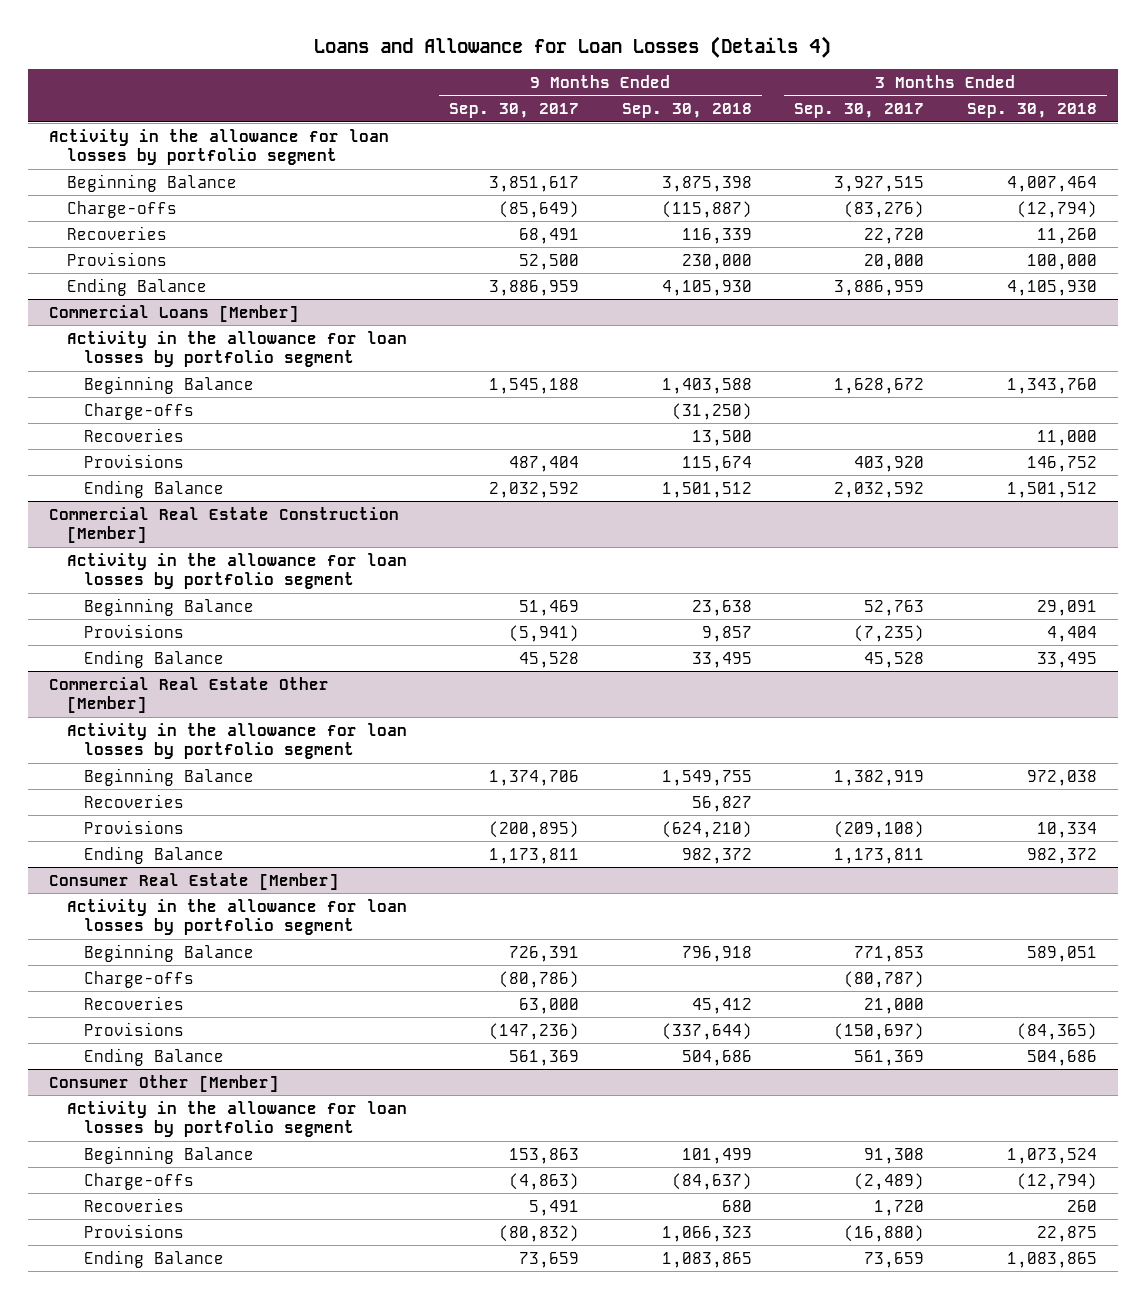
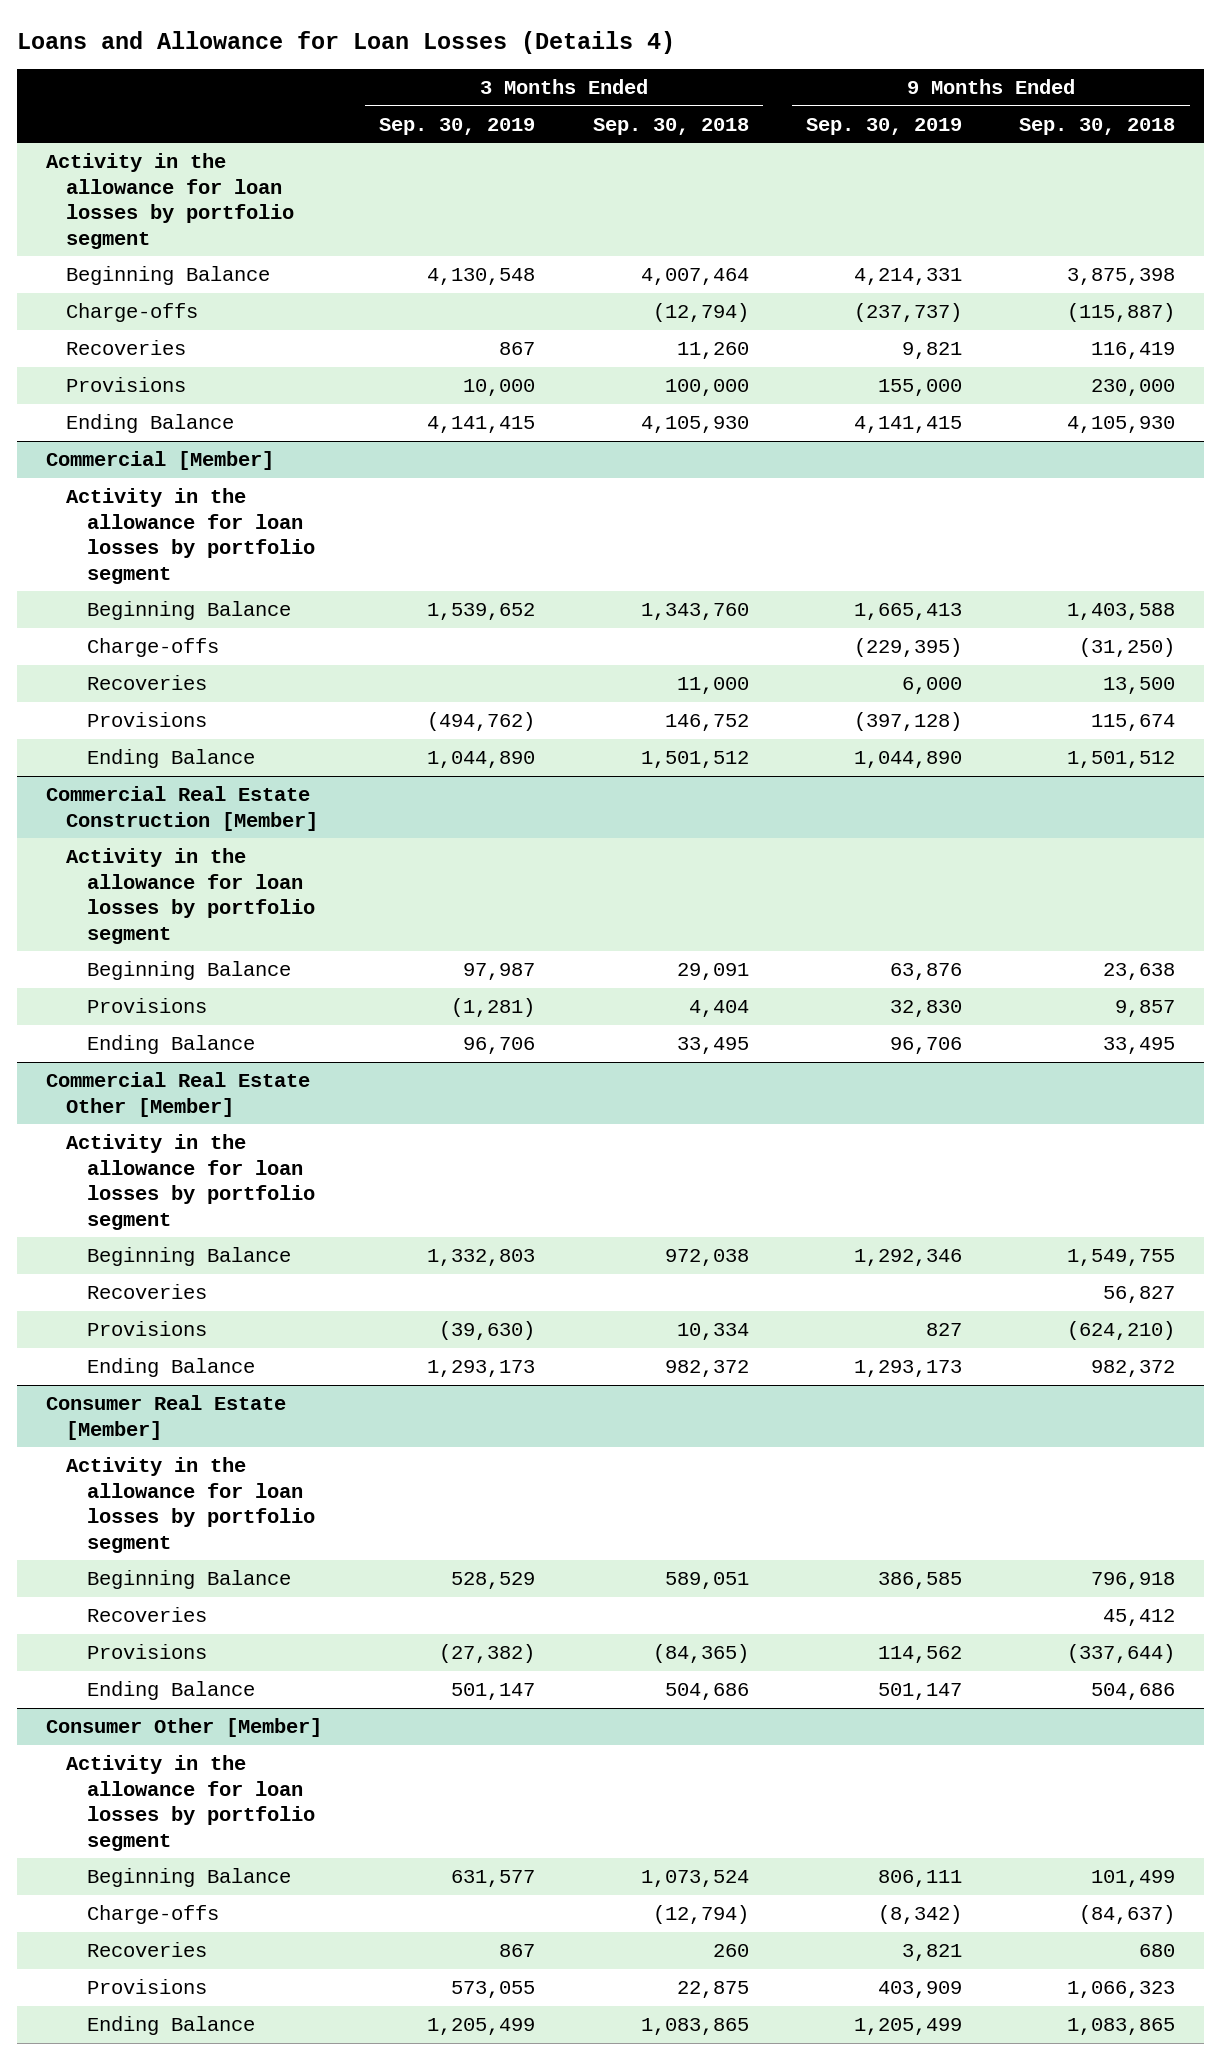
- | 9 Months Ended Sep. 30, 2017 | 9 Months Ended Sep. 30, 2018 | 3 Months Ended Sep. 30, 2017 | 3 Months Ended Sep. 30, 2018
+ | 3 Months Ended Sep. 30, 2019 | 3 Months Ended Sep. 30, 2018 | 9 Months Ended Sep. 30, 2019 | 9 Months Ended Sep. 30, 2018
- Recoveries | 68,491 | 116,339 | 22,720 | 11,260
+ Recoveries | 867 | 11,260 | 9,821 | 116,419
- Commercial Loans [Member]
+ Commercial [Member]
@ Consumer Real Estate [Member]
- Charge-offs | (80,786) | | (80,787) |

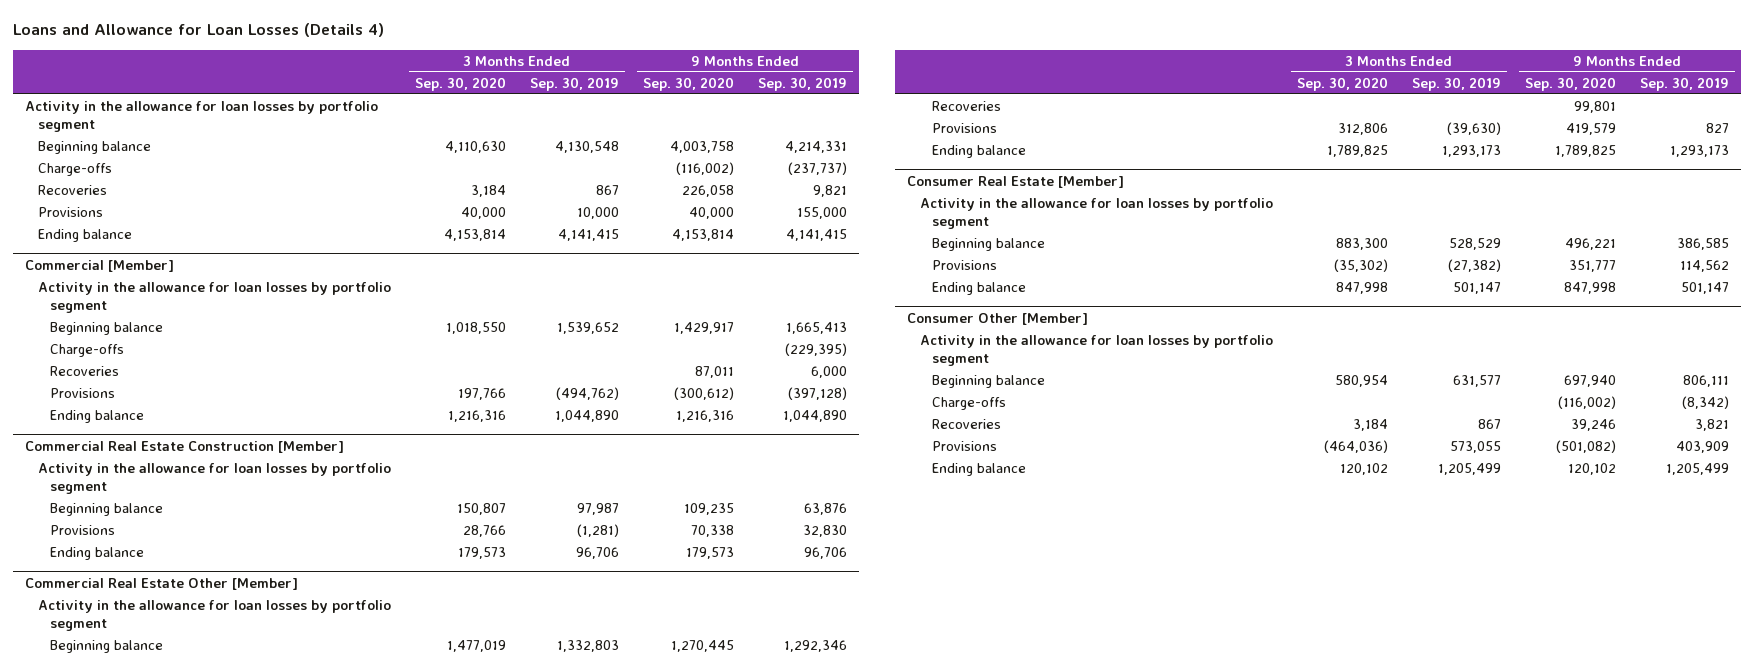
- | 3 Months Ended Sep. 30, 2019 | 3 Months Ended Sep. 30, 2018 | 9 Months Ended Sep. 30, 2019 | 9 Months Ended Sep. 30, 2018
+ | 3 Months Ended Sep. 30, 2020 | 3 Months Ended Sep. 30, 2019 | 9 Months Ended Sep. 30, 2020 | 9 Months Ended Sep. 30, 2019
- Beginning Balance | 4,130,548 | 4,007,464 | 4,214,331 | 3,875,398
+ Beginning balance | 4,110,630 | 4,130,548 | 4,003,758 | 4,214,331
- Ending Balance | 4,141,415 | 4,105,930 | 4,141,415 | 4,105,930
+ Ending balance | 4,153,814 | 4,141,415 | 4,153,814 | 4,141,415
@ Commercial [Member]
- Beginning Balance | 1,539,652 | 1,343,760 | 1,665,413 | 1,403,588
+ Beginning balance | 1,018,550 | 1,539,652 | 1,429,917 | 1,665,413
- Ending Balance | 1,044,890 | 1,501,512 | 1,044,890 | 1,501,512
+ Ending balance | 1,216,316 | 1,044,890 | 1,216,316 | 1,044,890
@ Commercial Real Estate Construction [Member]
- Beginning Balance | 97,987 | 29,091 | 63,876 | 23,638
+ Beginning balance | 150,807 | 97,987 | 109,235 | 63,876
- Ending Balance | 96,706 | 33,495 | 96,706 | 33,495
+ Ending balance | 179,573 | 96,706 | 179,573 | 96,706
@ Commercial Real Estate Other [Member]
- Beginning Balance | 1,332,803 | 972,038 | 1,292,346 | 1,549,755
+ Beginning balance | 1,477,019 | 1,332,803 | 1,270,445 | 1,292,346
- Ending Balance | 1,293,173 | 982,372 | 1,293,173 | 982,372
+ Ending balance | 1,789,825 | 1,293,173 | 1,789,825 | 1,293,173
@ Consumer Real Estate [Member]
- Beginning Balance | 528,529 | 589,051 | 386,585 | 796,918
- Recoveries | | | | 45,412
+ Beginning balance | 883,300 | 528,529 | 496,221 | 386,585
- Ending Balance | 501,147 | 504,686 | 501,147 | 504,686
+ Ending balance | 847,998 | 501,147 | 847,998 | 501,147
@ Consumer Other [Member]
- Beginning Balance | 631,577 | 1,073,524 | 806,111 | 101,499
+ Beginning balance | 580,954 | 631,577 | 697,940 | 806,111
- Ending Balance | 1,205,499 | 1,083,865 | 1,205,499 | 1,083,865
+ Ending balance | 120,102 | 1,205,499 | 120,102 | 1,205,499

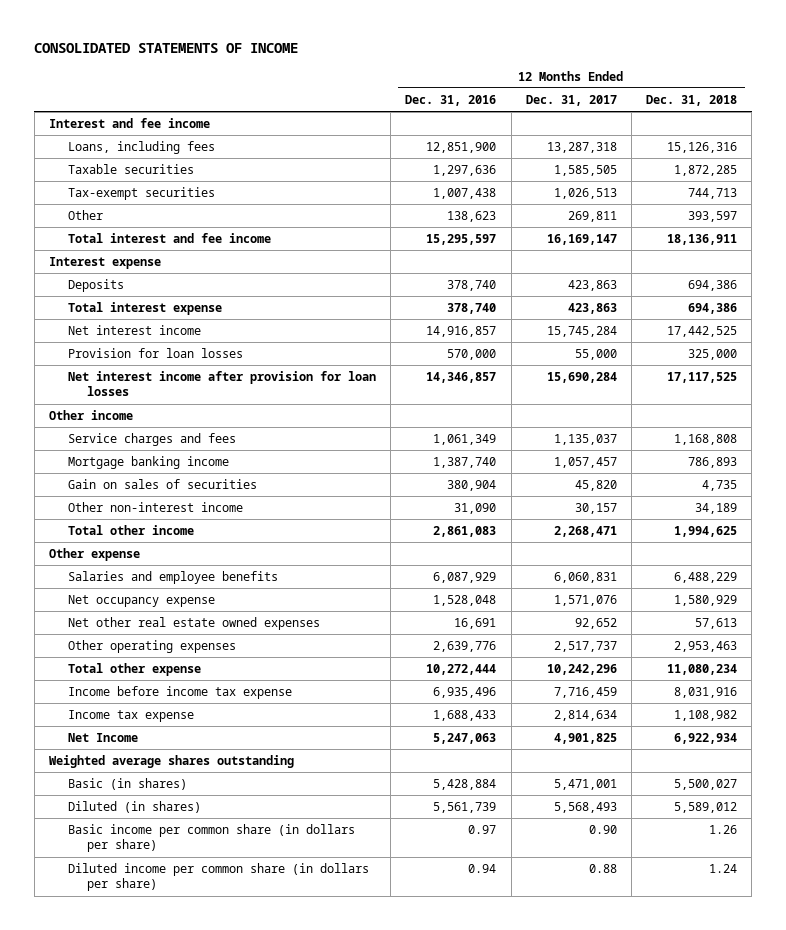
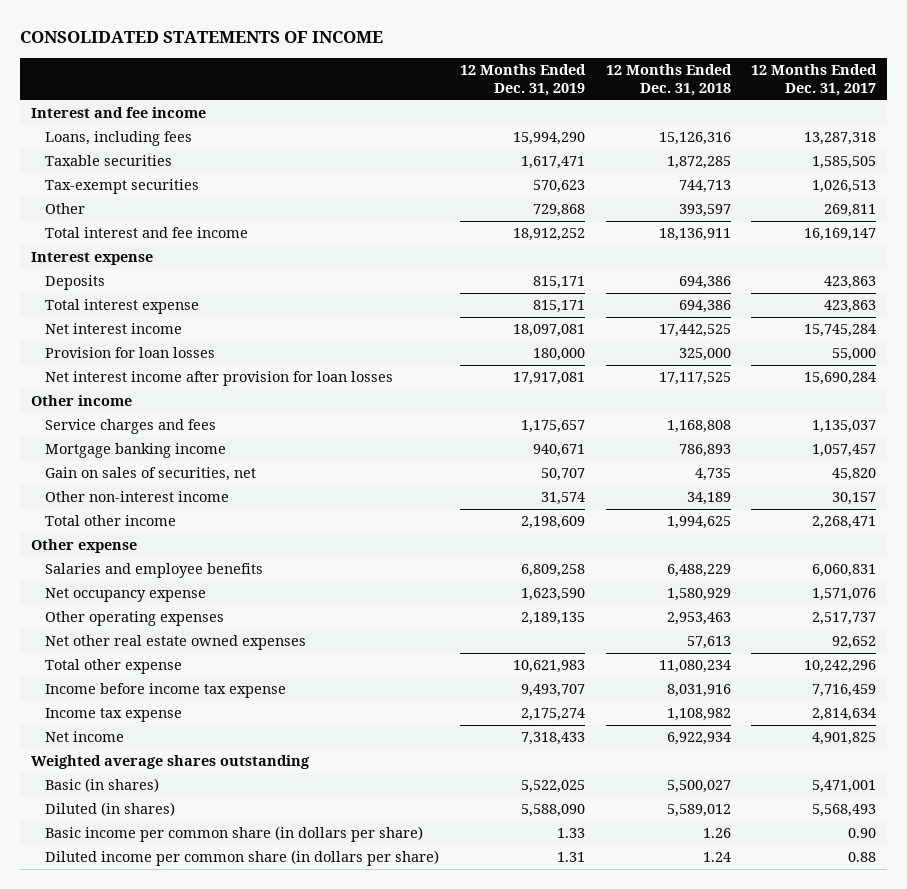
- | 12 Months Ended Dec. 31, 2016 | 12 Months Ended Dec. 31, 2017 | 12 Months Ended Dec. 31, 2018
+ | 12 Months Ended Dec. 31, 2019 | 12 Months Ended Dec. 31, 2018 | 12 Months Ended Dec. 31, 2017
- Gain on sales of securities | 380,904 | 45,820 | 4,735
+ Gain on sales of securities, net | 50,707 | 4,735 | 45,820
moved down: Net other real estate owned expenses | | 57,613 | 92,652
- Net Income | 5,247,063 | 4,901,825 | 6,922,934
+ Net income | 7,318,433 | 6,922,934 | 4,901,825

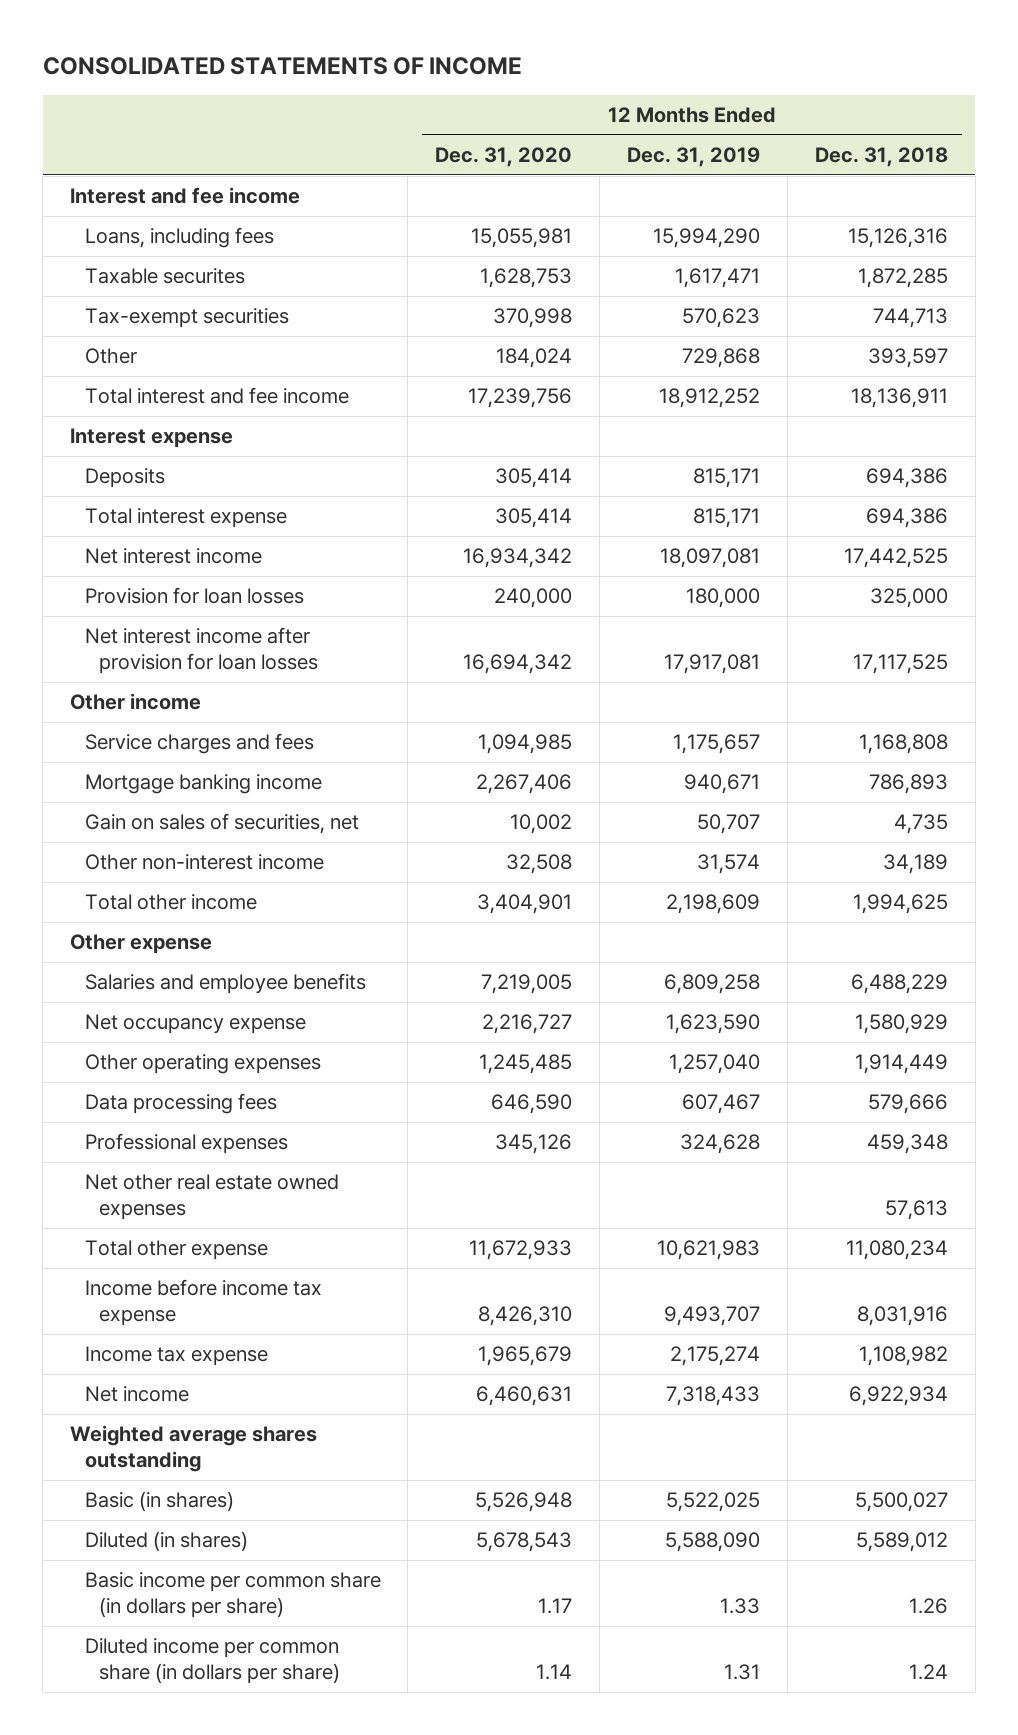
- | 12 Months Ended Dec. 31, 2019 | 12 Months Ended Dec. 31, 2018 | 12 Months Ended Dec. 31, 2017
+ | 12 Months Ended Dec. 31, 2020 | 12 Months Ended Dec. 31, 2019 | 12 Months Ended Dec. 31, 2018
- Taxable securities | 1,617,471 | 1,872,285 | 1,585,505
+ Taxable securites | 1,628,753 | 1,617,471 | 1,872,285
- Other operating expenses | 2,189,135 | 2,953,463 | 2,517,737
+ Other operating expenses | 1,245,485 | 1,257,040 | 1,914,449
+ Data processing fees | 646,590 | 607,467 | 579,666
+ Professional expenses | 345,126 | 324,628 | 459,348

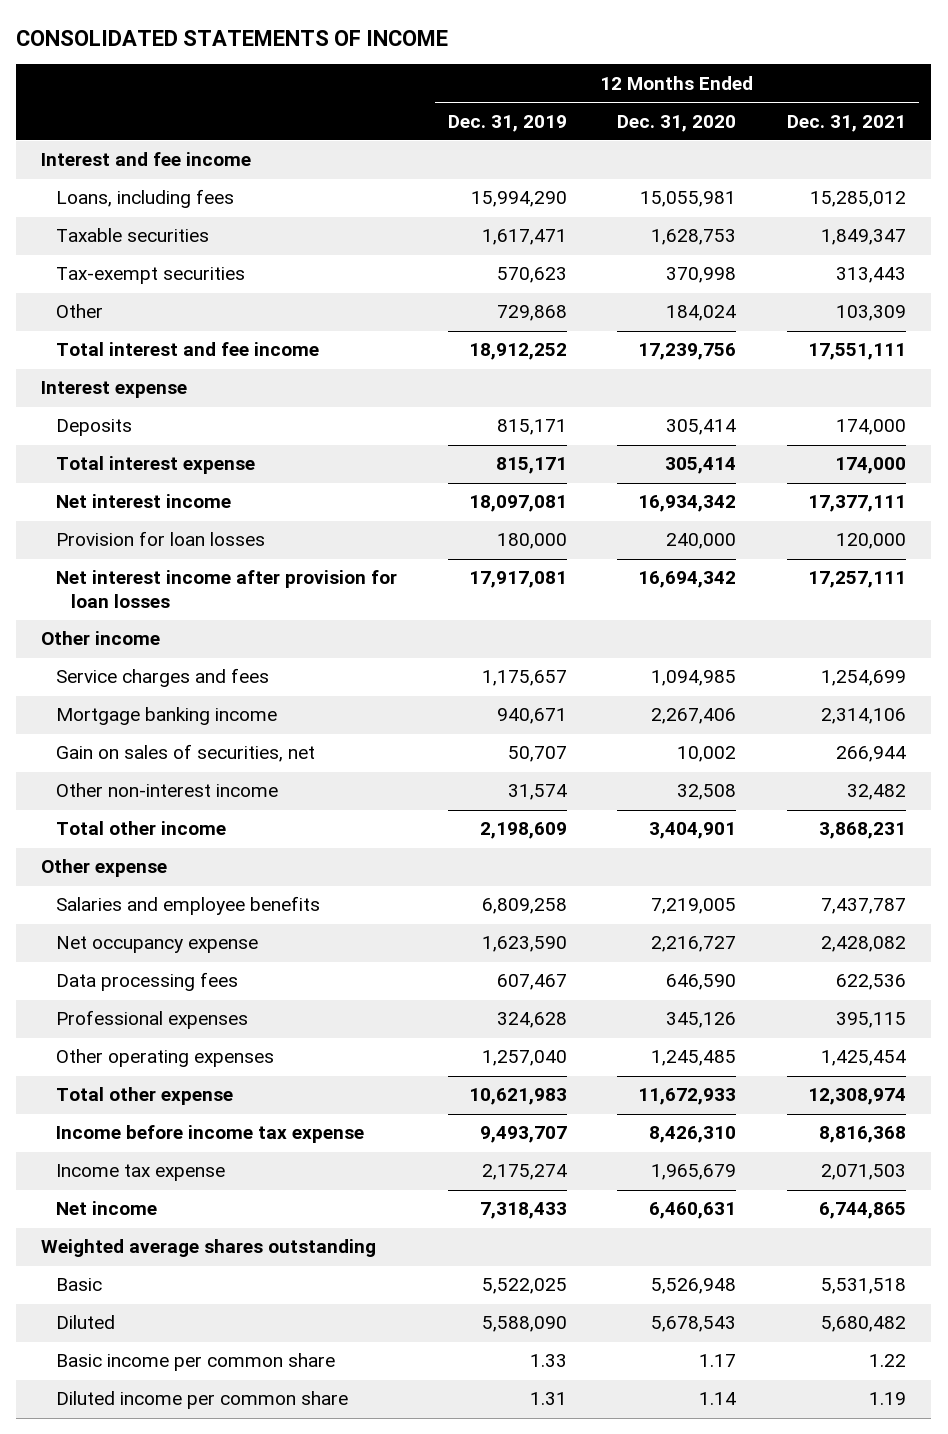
- | 12 Months Ended Dec. 31, 2020 | 12 Months Ended Dec. 31, 2019 | 12 Months Ended Dec. 31, 2018
+ | 12 Months Ended Dec. 31, 2019 | 12 Months Ended Dec. 31, 2020 | 12 Months Ended Dec. 31, 2021
- Taxable securites | 1,628,753 | 1,617,471 | 1,872,285
+ Taxable securities | 1,617,471 | 1,628,753 | 1,849,347
- Net other real estate owned expenses | | | 57,613
moved down: Other operating expenses | 1,257,040 | 1,245,485 | 1,425,454
- Basic (in shares) | 5,526,948 | 5,522,025 | 5,500,027
- Diluted (in shares) | 5,678,543 | 5,588,090 | 5,589,012
- Basic income per common share (in dollars per share) | 1.17 | 1.33 | 1.26
- Diluted income per common share (in dollars per share) | 1.14 | 1.31 | 1.24
+ Basic | 5,522,025 | 5,526,948 | 5,531,518
+ Diluted | 5,588,090 | 5,678,543 | 5,680,482
+ Basic income per common share | 1.33 | 1.17 | 1.22
+ Diluted income per common share | 1.31 | 1.14 | 1.19

